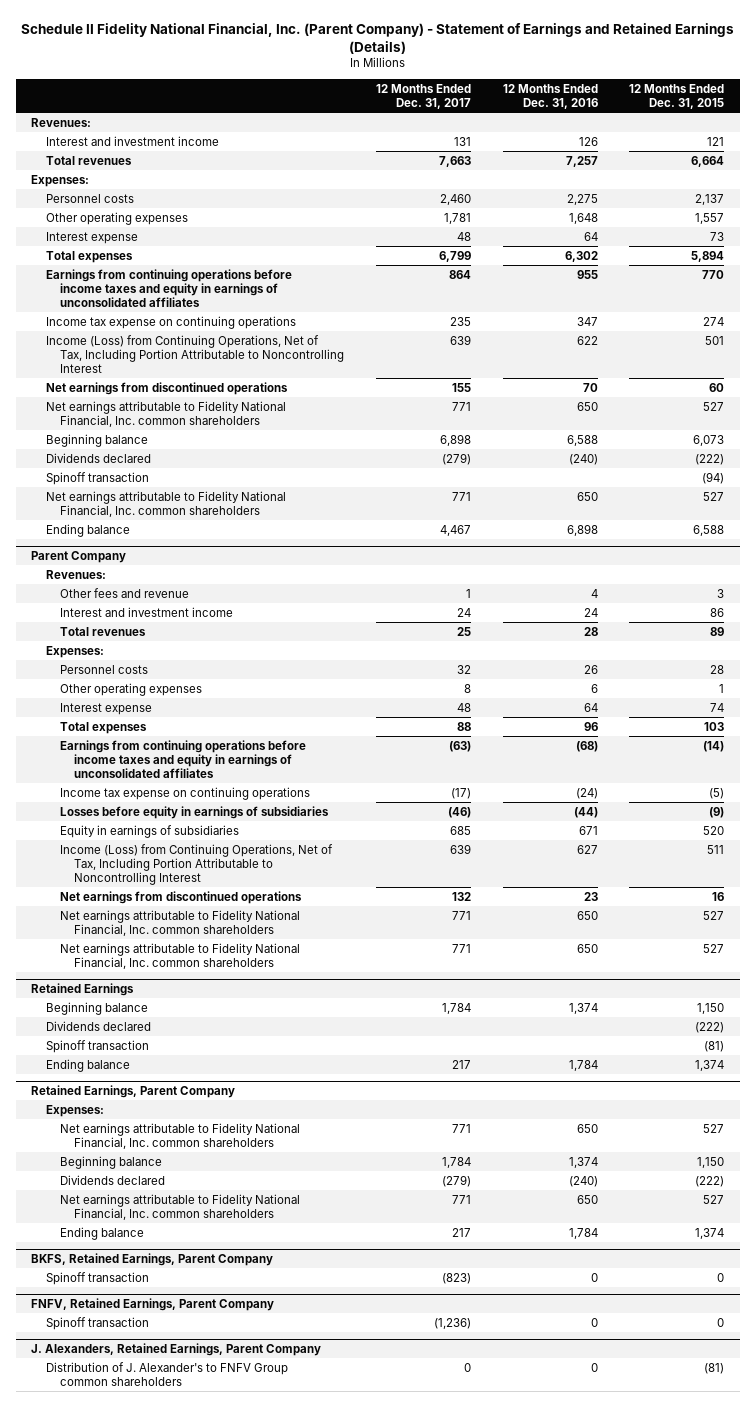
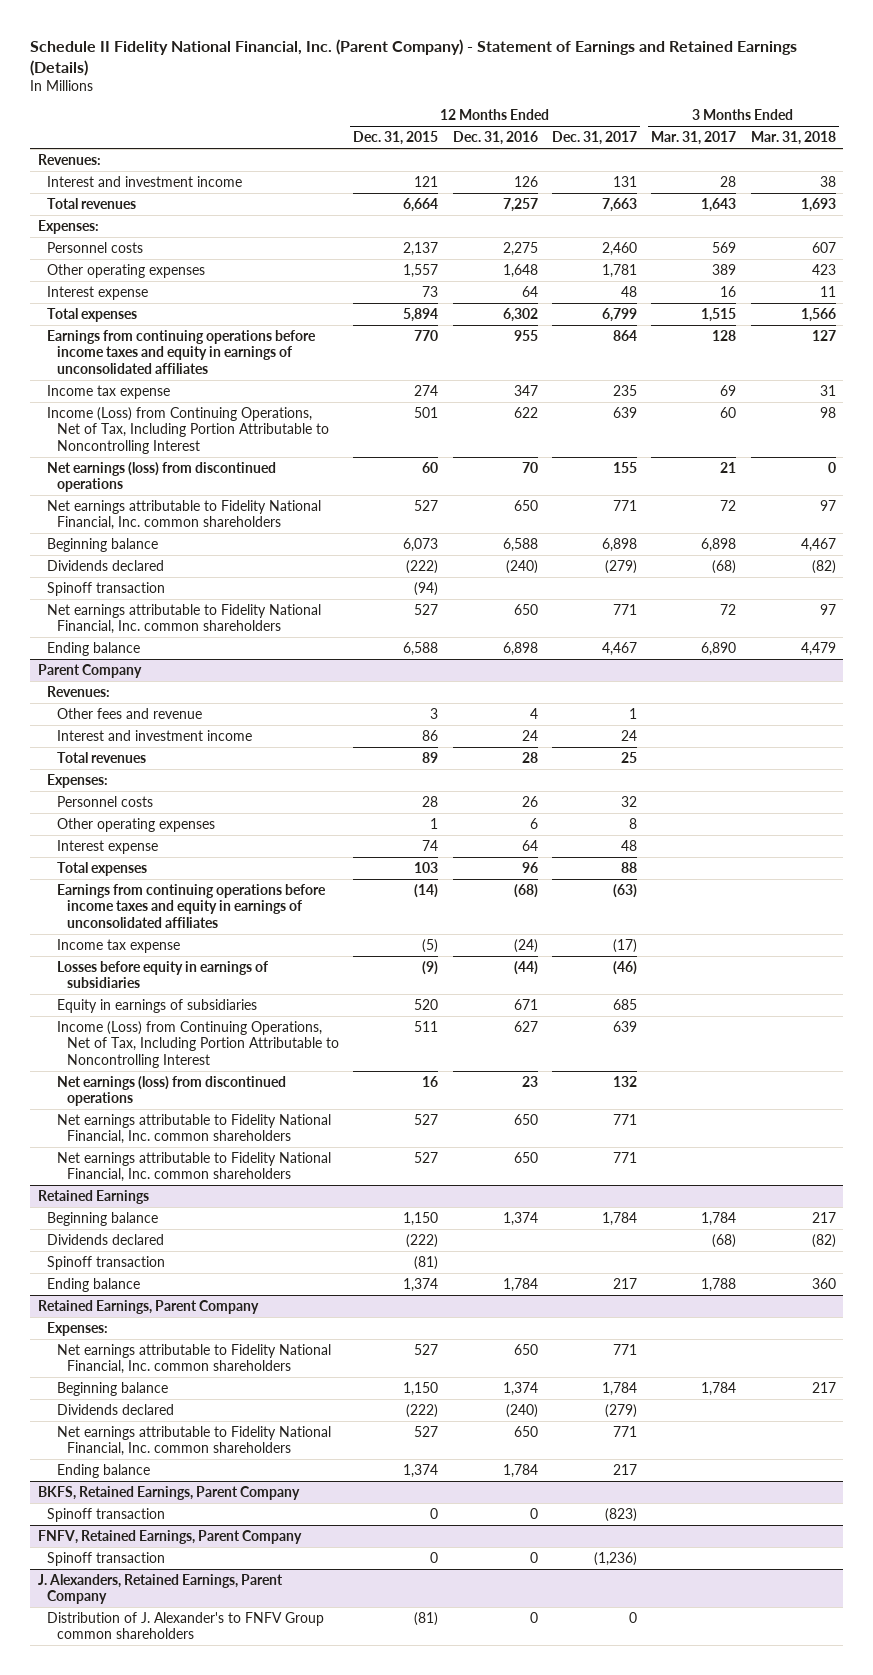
- | 12 Months Ended Dec. 31, 2017 | 12 Months Ended Dec. 31, 2016 | 12 Months Ended Dec. 31, 2015
+ | 12 Months Ended Dec. 31, 2015 | 12 Months Ended Dec. 31, 2016 | 12 Months Ended Dec. 31, 2017 | 3 Months Ended Mar. 31, 2017 | 3 Months Ended Mar. 31, 2018
- Income tax expense on continuing operations | 235 | 347 | 274
+ Income tax expense | 274 | 347 | 235 | 69 | 31
- Net earnings from discontinued operations | 155 | 70 | 60
+ Net earnings (loss) from discontinued operations | 60 | 70 | 155 | 21 | 0
@ Parent Company
- Income tax expense on continuing operations | (17) | (24) | (5)
+ Income tax expense | (5) | (24) | (17) | |
- Net earnings from discontinued operations | 132 | 23 | 16
+ Net earnings (loss) from discontinued operations | 16 | 23 | 132 | |

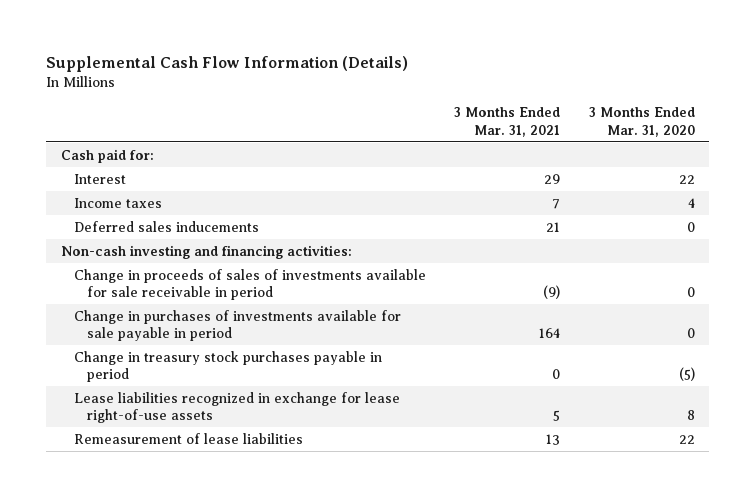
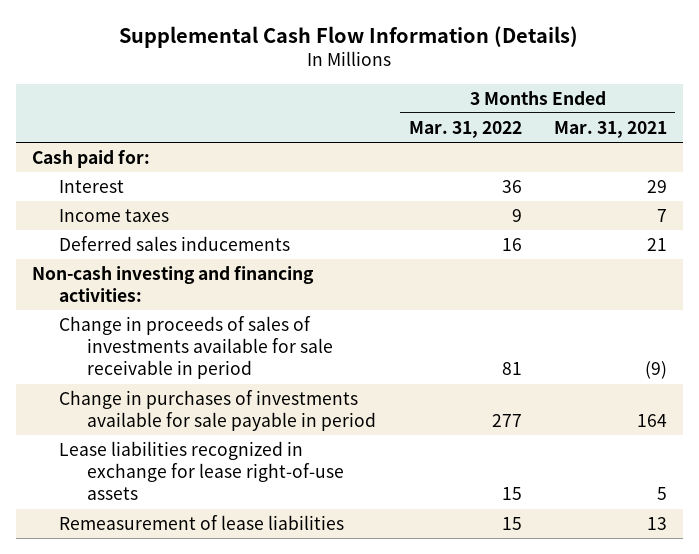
- | 3 Months Ended Mar. 31, 2021 | 3 Months Ended Mar. 31, 2020
+ | 3 Months Ended Mar. 31, 2022 | 3 Months Ended Mar. 31, 2021
- Change in treasury stock purchases payable in period | 0 | (5)

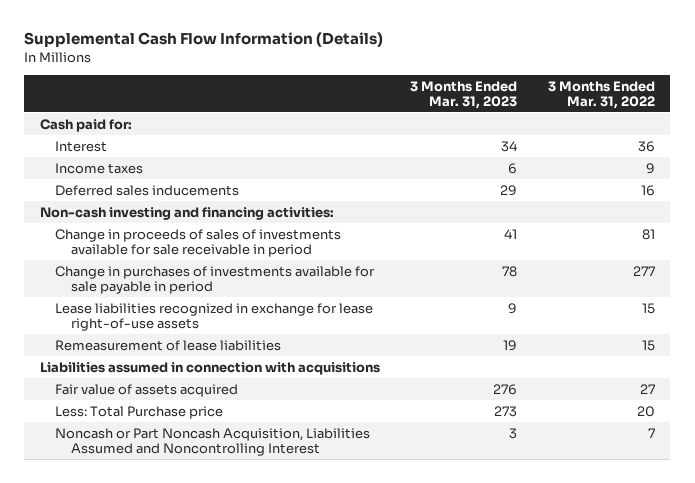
- | 3 Months Ended Mar. 31, 2022 | 3 Months Ended Mar. 31, 2021
+ | 3 Months Ended Mar. 31, 2023 | 3 Months Ended Mar. 31, 2022
+ Liabilities assumed in connection with acquisitions
+ Fair value of assets acquired | 276 | 27
+ Less: Total Purchase price | 273 | 20
+ Noncash or Part Noncash Acquisition, Liabilities Assumed and Noncontrolling Interest | 3 | 7

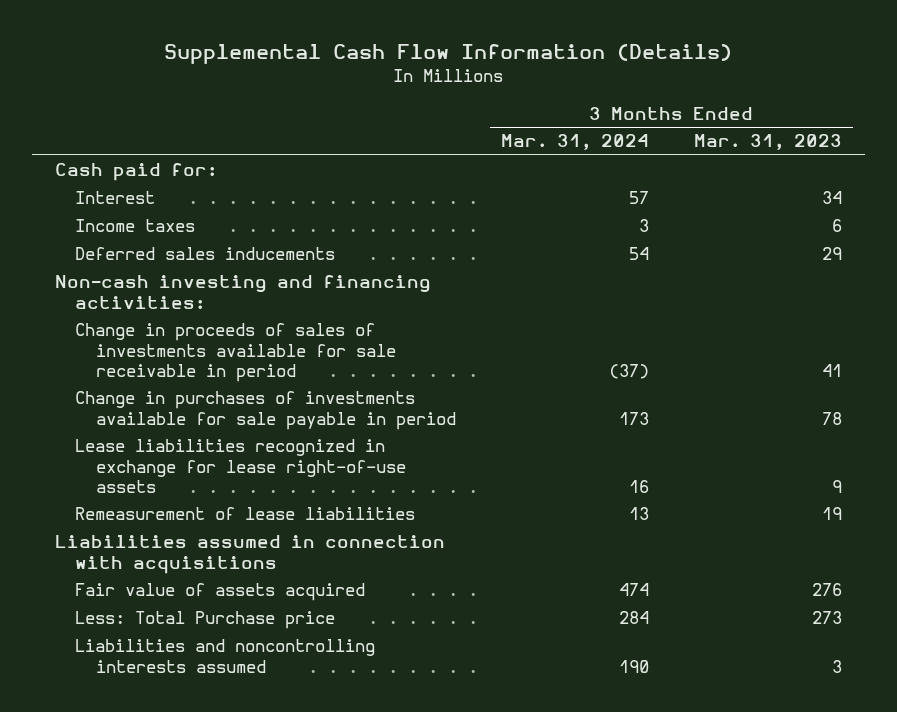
- | 3 Months Ended Mar. 31, 2023 | 3 Months Ended Mar. 31, 2022
+ | 3 Months Ended Mar. 31, 2024 | 3 Months Ended Mar. 31, 2023
- Noncash or Part Noncash Acquisition, Liabilities Assumed and Noncontrolling Interest | 3 | 7
+ Liabilities and noncontrolling interests assumed | 190 | 3

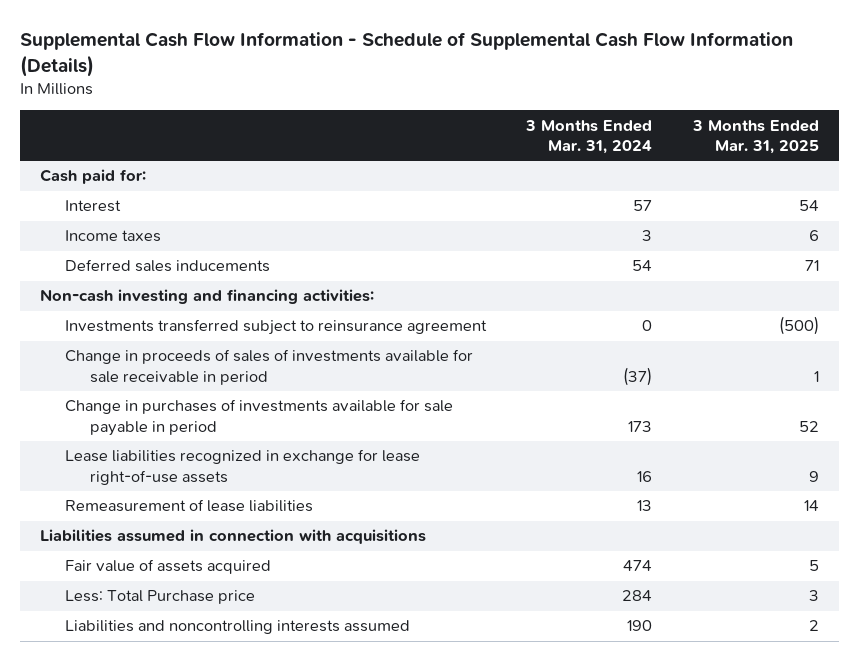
- Supplemental Cash Flow Information (Details)
+ Supplemental Cash Flow Information - Schedule of Supplemental Cash Flow Information (Details)
- | 3 Months Ended Mar. 31, 2024 | 3 Months Ended Mar. 31, 2023
+ | 3 Months Ended Mar. 31, 2024 | 3 Months Ended Mar. 31, 2025
+ Investments transferred subject to reinsurance agreement | 0 | (500)

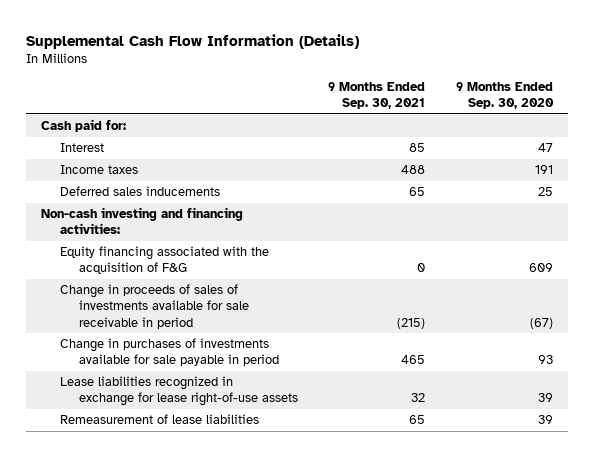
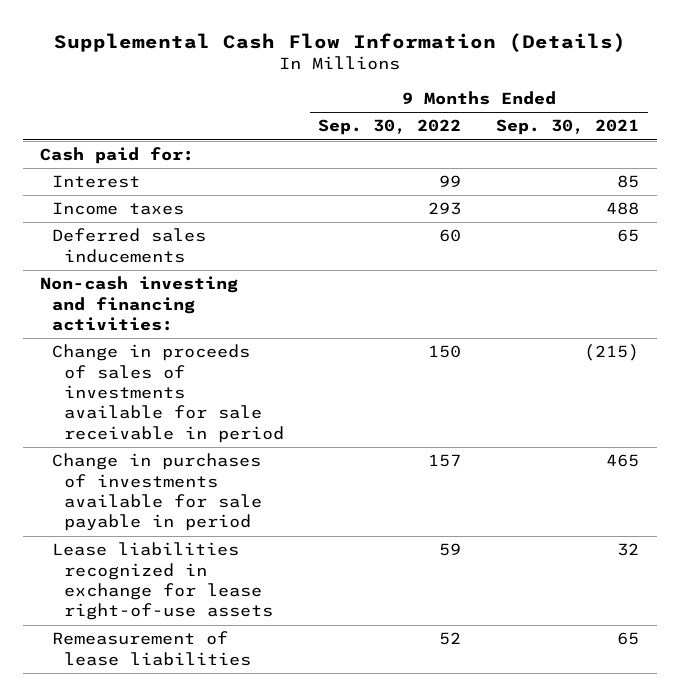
- | 9 Months Ended Sep. 30, 2021 | 9 Months Ended Sep. 30, 2020
+ | 9 Months Ended Sep. 30, 2022 | 9 Months Ended Sep. 30, 2021
- Equity financing associated with the acquisition of F&G | 0 | 609

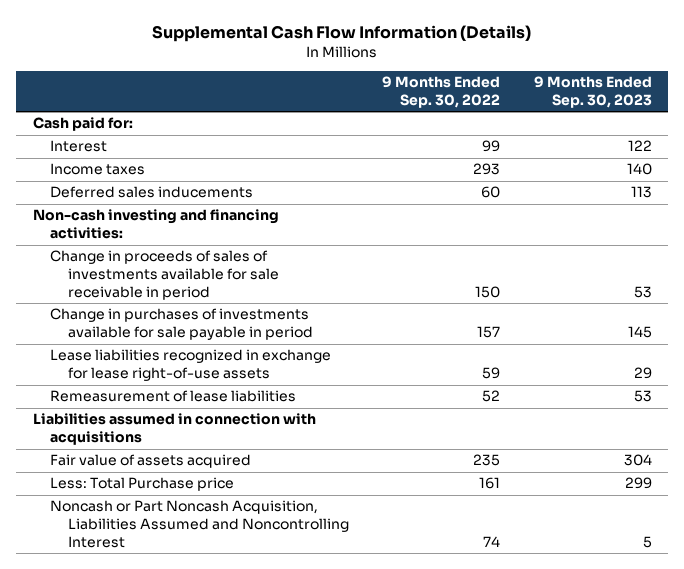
- | 9 Months Ended Sep. 30, 2022 | 9 Months Ended Sep. 30, 2021
+ | 9 Months Ended Sep. 30, 2022 | 9 Months Ended Sep. 30, 2023
+ Liabilities assumed in connection with acquisitions
+ Fair value of assets acquired | 235 | 304
+ Less: Total Purchase price | 161 | 299
+ Noncash or Part Noncash Acquisition, Liabilities Assumed and Noncontrolling Interest | 74 | 5

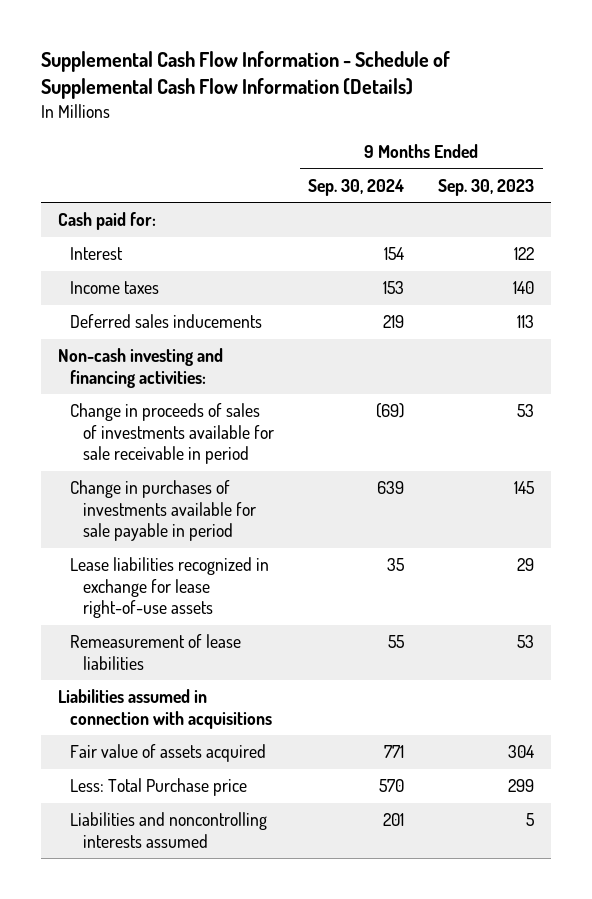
- Supplemental Cash Flow Information (Details)
+ Supplemental Cash Flow Information - Schedule of Supplemental Cash Flow Information (Details)
- | 9 Months Ended Sep. 30, 2022 | 9 Months Ended Sep. 30, 2023
+ | 9 Months Ended Sep. 30, 2024 | 9 Months Ended Sep. 30, 2023
- Noncash or Part Noncash Acquisition, Liabilities Assumed and Noncontrolling Interest | 74 | 5
+ Liabilities and noncontrolling interests assumed | 201 | 5

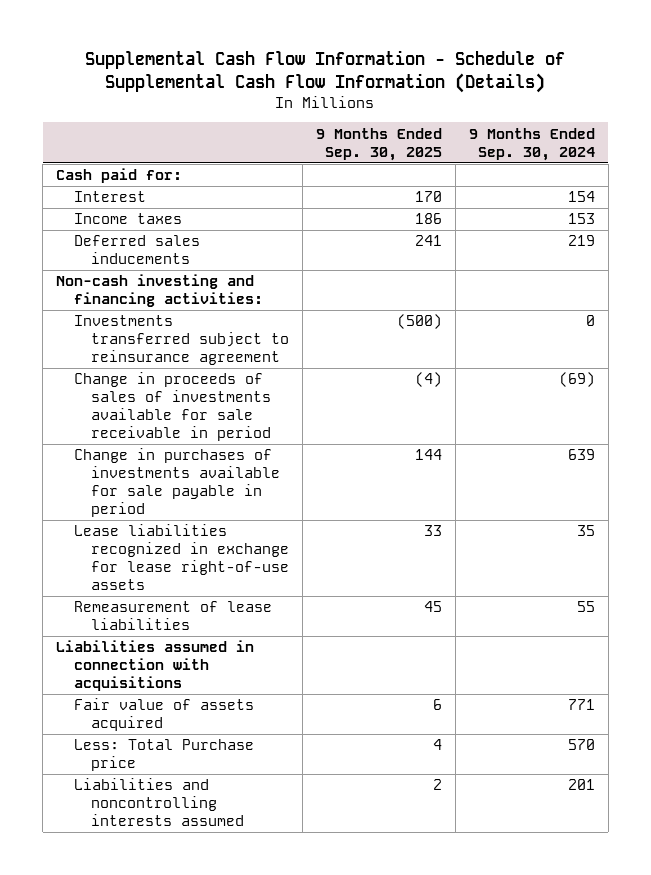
- | 9 Months Ended Sep. 30, 2024 | 9 Months Ended Sep. 30, 2023
+ | 9 Months Ended Sep. 30, 2025 | 9 Months Ended Sep. 30, 2024
+ Investments transferred subject to reinsurance agreement | (500) | 0

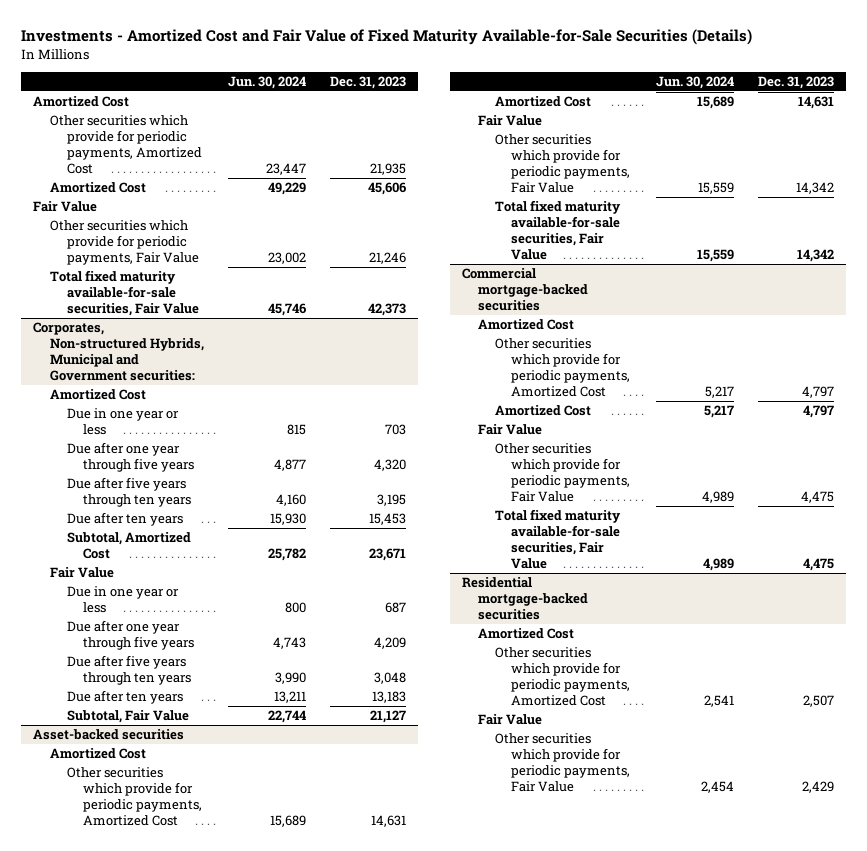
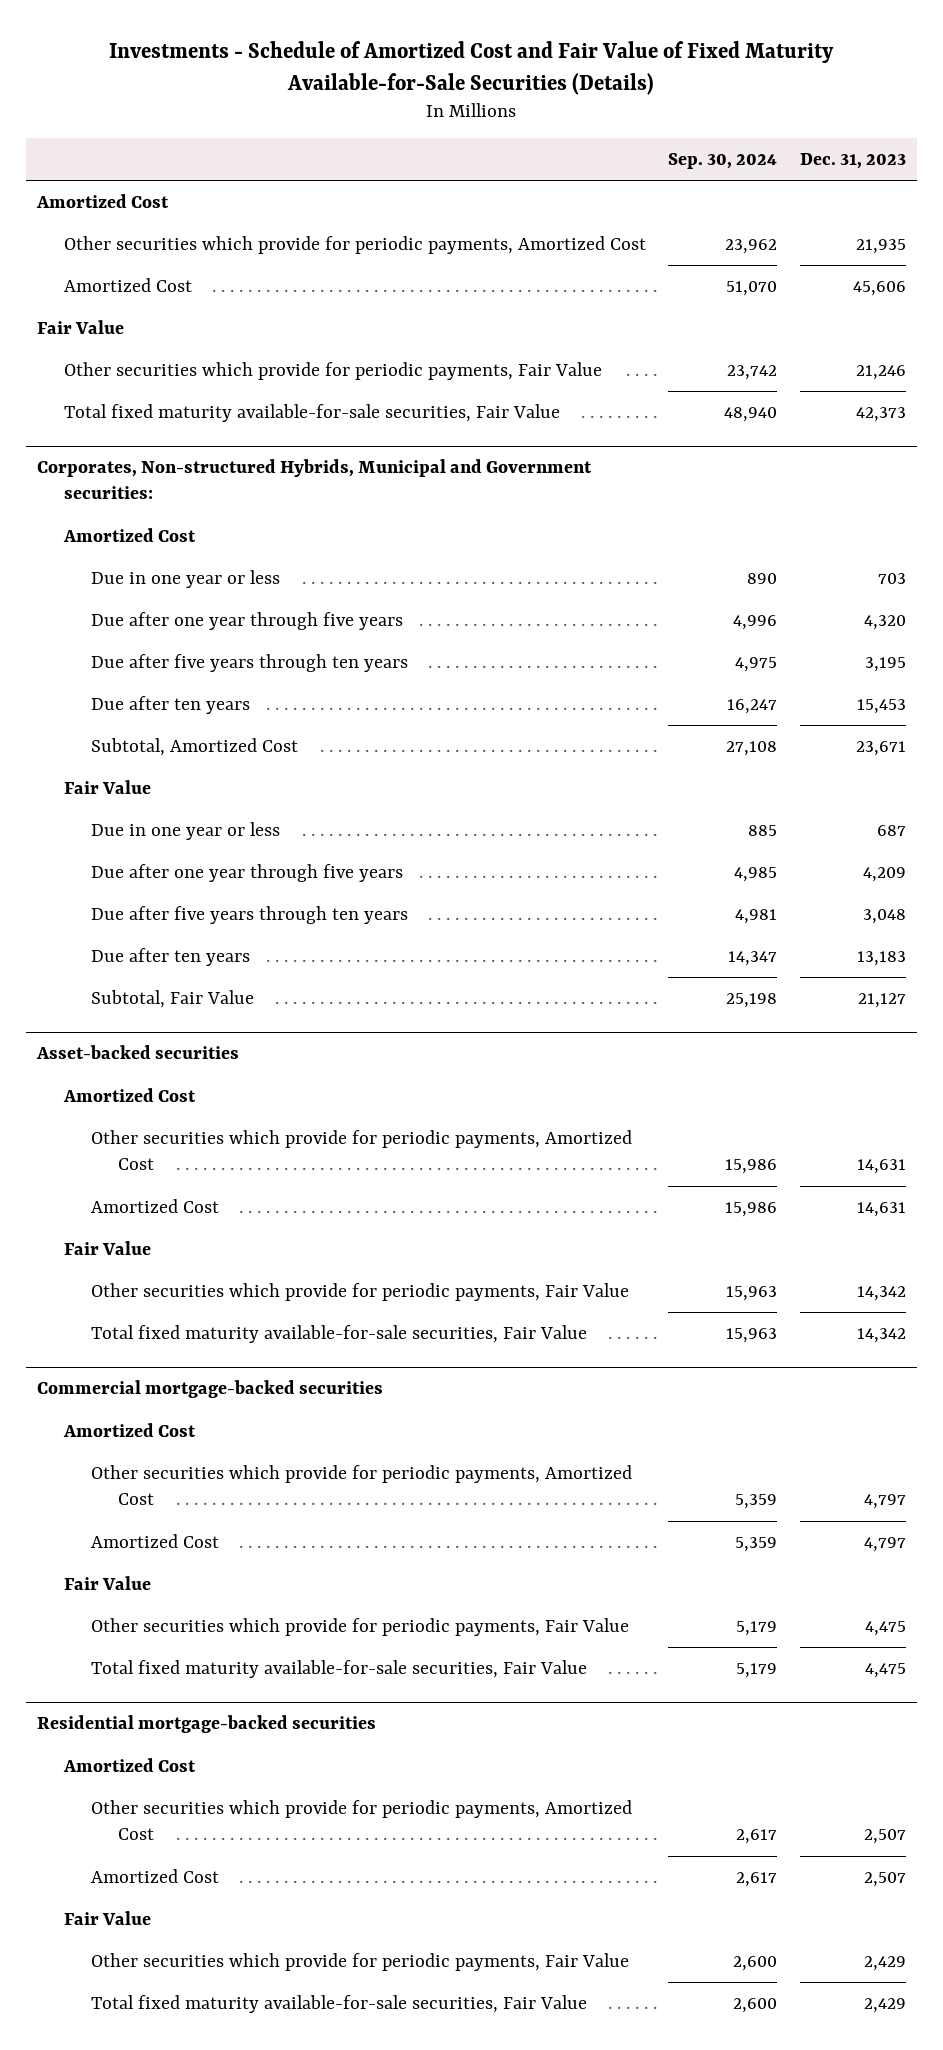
- Investments - Amortized Cost and Fair Value of Fixed Maturity Available-for-Sale Securities (Details)
+ Investments - Schedule of Amortized Cost and Fair Value of Fixed Maturity Available-for-Sale Securities (Details)
- | Jun. 30, 2024 | Dec. 31, 2023
+ | Sep. 30, 2024 | Dec. 31, 2023
@ Residential mortgage-backed securities
+ Amortized Cost | 2,617 | 2,507
+ Total fixed maturity available-for-sale securities, Fair Value | 2,600 | 2,429

